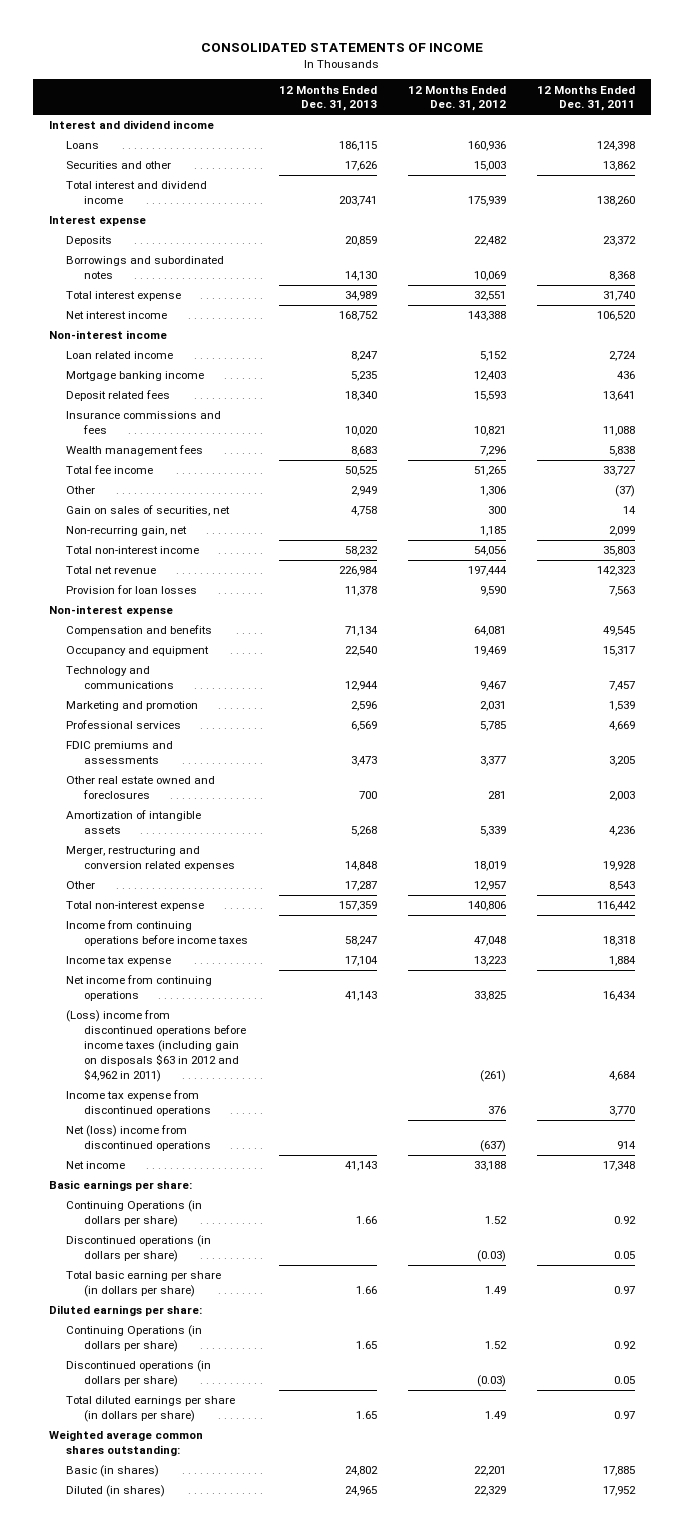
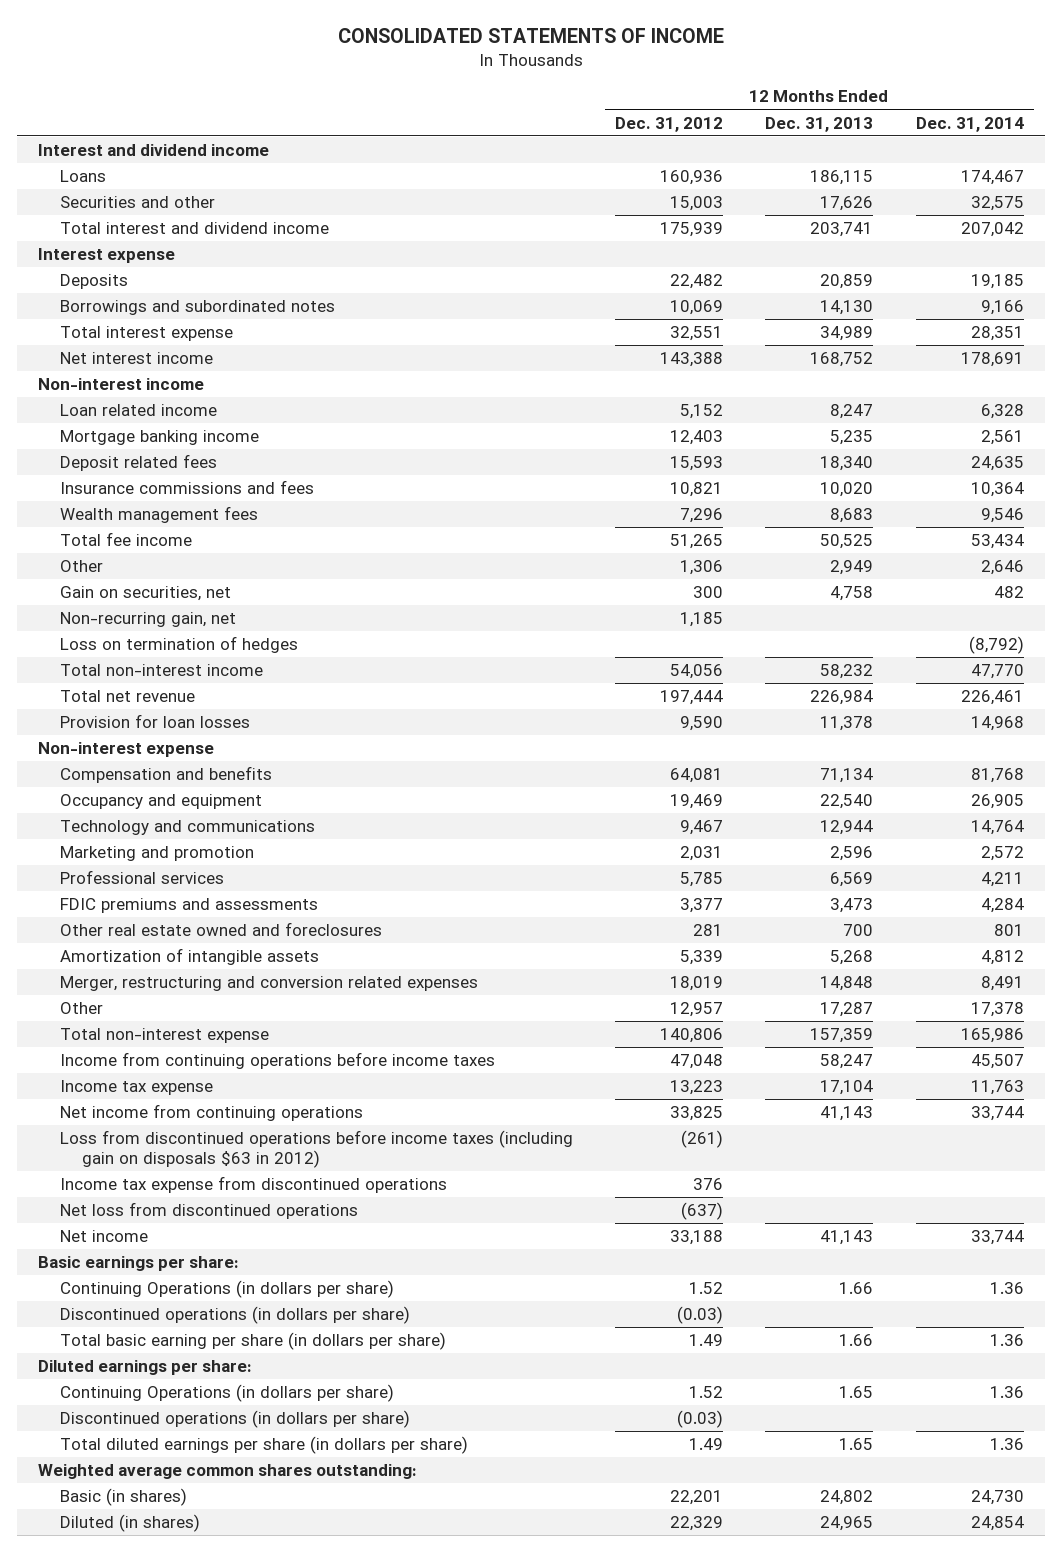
- | 12 Months Ended Dec. 31, 2013 | 12 Months Ended Dec. 31, 2012 | 12 Months Ended Dec. 31, 2011
+ | 12 Months Ended Dec. 31, 2012 | 12 Months Ended Dec. 31, 2013 | 12 Months Ended Dec. 31, 2014
- Gain on sales of securities, net | 4,758 | 300 | 14
+ Gain on securities, net | 300 | 4,758 | 482
+ Loss on termination of hedges | | | (8,792)
- (Loss) income from discontinued operations before income taxes (including gain on disposals $63 in 2012 and $4,962 in 2011) | | (261) | 4,684
+ Loss from discontinued operations before income taxes (including gain on disposals $63 in 2012) | (261) | |
- Net (loss) income from discontinued operations | | (637) | 914
+ Net loss from discontinued operations | (637) | |

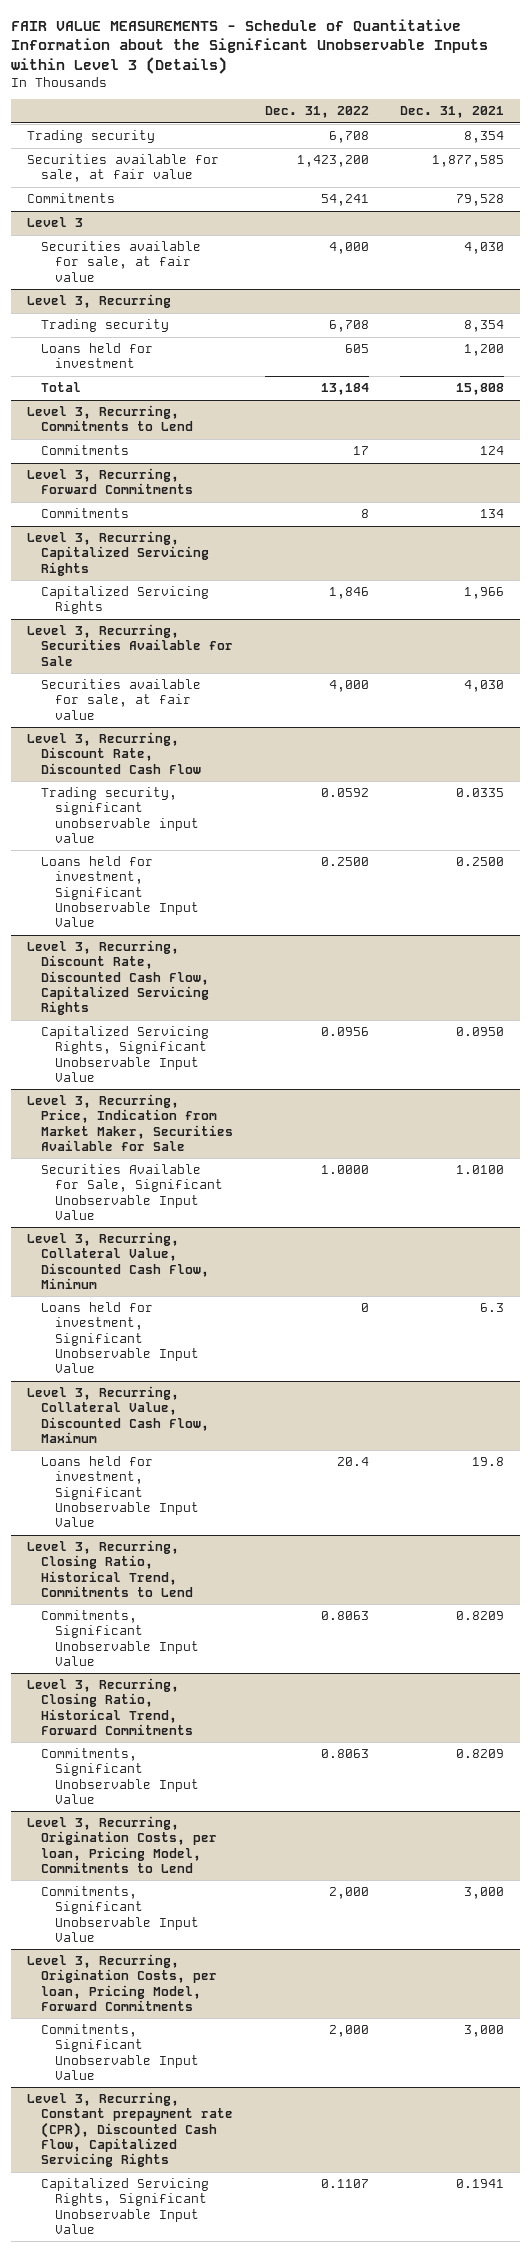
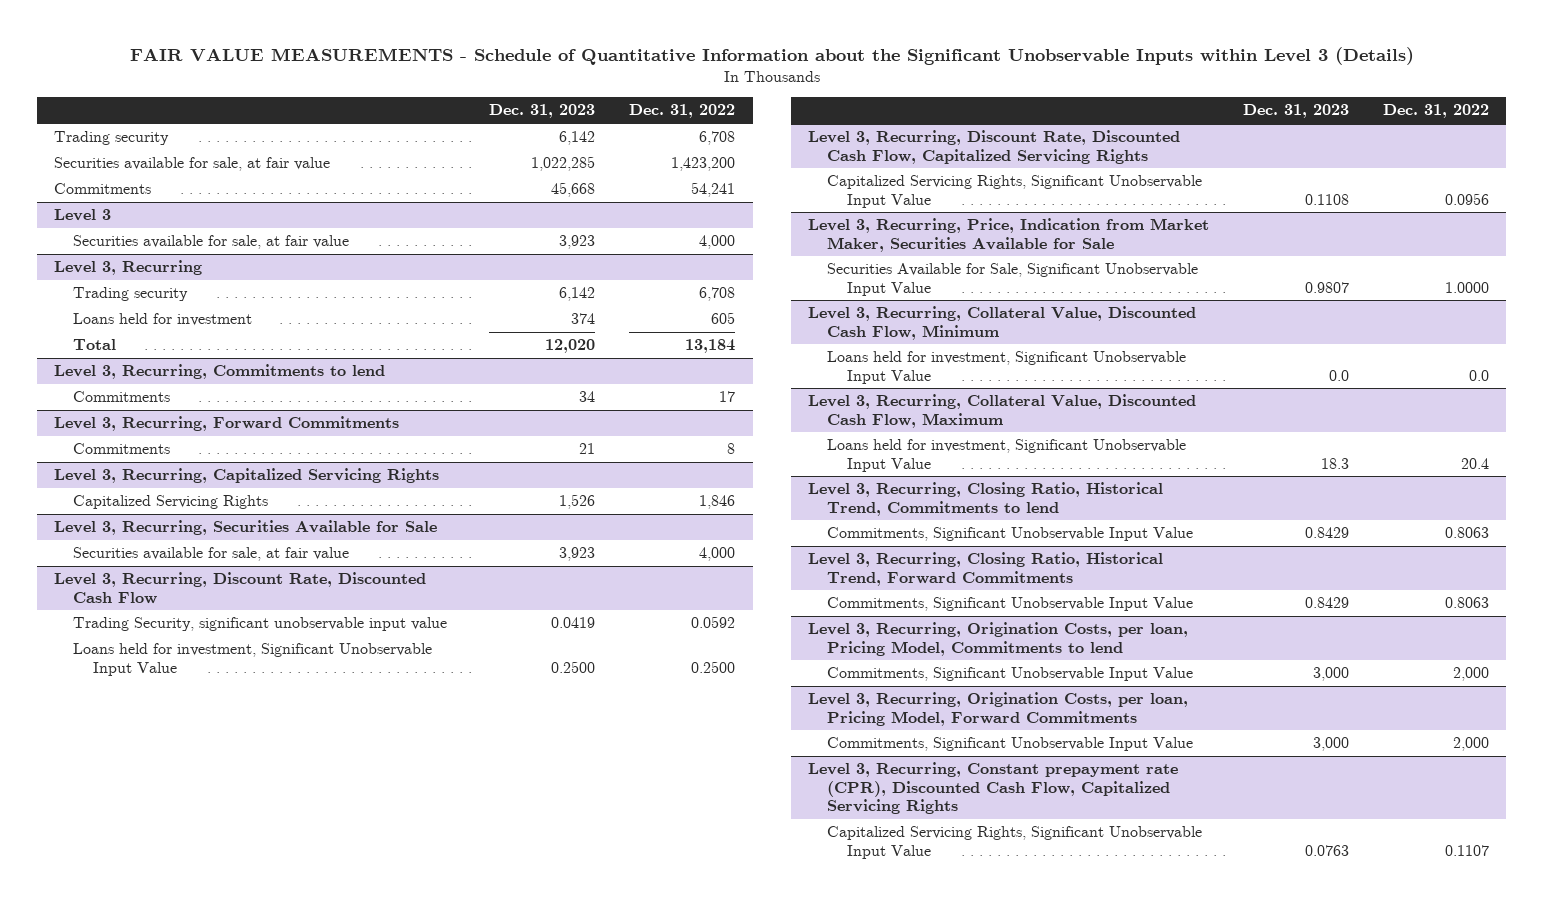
- | Dec. 31, 2022 | Dec. 31, 2021
+ | Dec. 31, 2023 | Dec. 31, 2022
- Level 3, Recurring, Commitments to Lend
+ Level 3, Recurring, Commitments to lend
@ Level 3, Recurring, Discount Rate, Discounted Cash Flow
- Trading security, significant unobservable input value | 0.0592 | 0.0335
+ Trading Security, significant unobservable input value | 0.0419 | 0.0592
@ Level 3, Recurring, Collateral Value, Discounted Cash Flow, Minimum
- Loans held for investment, Significant Unobservable Input Value | 0 | 6.3
+ Loans held for investment, Significant Unobservable Input Value | 0.0 | 0.0
- Level 3, Recurring, Closing Ratio, Historical Trend, Commitments to Lend
+ Level 3, Recurring, Closing Ratio, Historical Trend, Commitments to lend
- Level 3, Recurring, Origination Costs, per loan, Pricing Model, Commitments to Lend
+ Level 3, Recurring, Origination Costs, per loan, Pricing Model, Commitments to lend

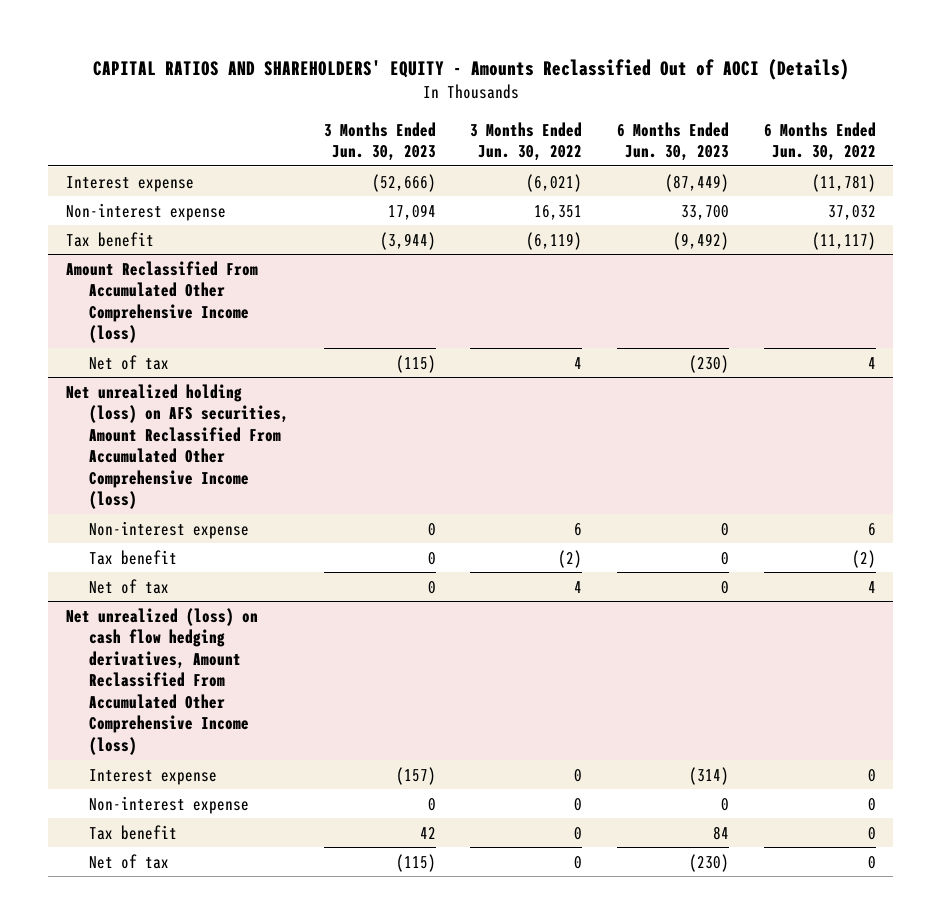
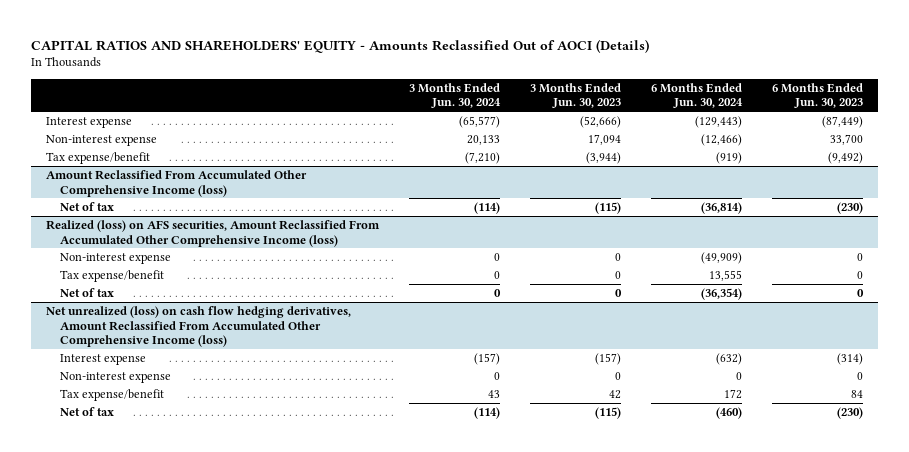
- | 3 Months Ended Jun. 30, 2023 | 3 Months Ended Jun. 30, 2022 | 6 Months Ended Jun. 30, 2023 | 6 Months Ended Jun. 30, 2022
+ | 3 Months Ended Jun. 30, 2024 | 3 Months Ended Jun. 30, 2023 | 6 Months Ended Jun. 30, 2024 | 6 Months Ended Jun. 30, 2023
- Tax benefit | (3,944) | (6,119) | (9,492) | (11,117)
+ Tax expense/benefit | (7,210) | (3,944) | (919) | (9,492)
- Net unrealized holding (loss) on AFS securities, Amount Reclassified From Accumulated Other Comprehensive Income (loss)
+ Realized (loss) on AFS securities, Amount Reclassified From Accumulated Other Comprehensive Income (loss)
- Tax benefit | 0 | (2) | 0 | (2)
+ Tax expense/benefit | 0 | 0 | 13,555 | 0
@ Net unrealized (loss) on cash flow hedging derivatives, Amount Reclassified From Accumulated Other Comprehensive Income (loss)
- Tax benefit | 42 | 0 | 84 | 0
+ Tax expense/benefit | 43 | 42 | 172 | 84

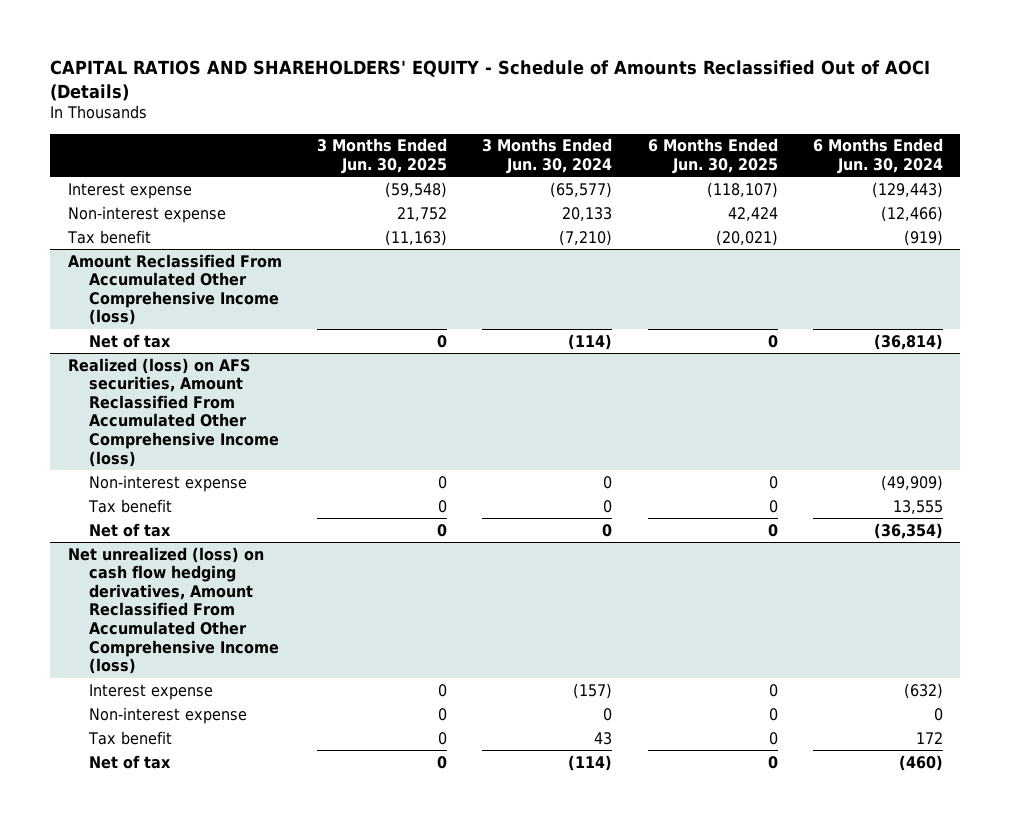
- CAPITAL RATIOS AND SHAREHOLDERS' EQUITY - Amounts Reclassified Out of AOCI (Details)
+ CAPITAL RATIOS AND SHAREHOLDERS' EQUITY - Schedule of Amounts Reclassified Out of AOCI (Details)
- | 3 Months Ended Jun. 30, 2024 | 3 Months Ended Jun. 30, 2023 | 6 Months Ended Jun. 30, 2024 | 6 Months Ended Jun. 30, 2023
+ | 3 Months Ended Jun. 30, 2025 | 3 Months Ended Jun. 30, 2024 | 6 Months Ended Jun. 30, 2025 | 6 Months Ended Jun. 30, 2024
- Tax expense/benefit | (7,210) | (3,944) | (919) | (9,492)
+ Tax benefit | (11,163) | (7,210) | (20,021) | (919)
@ Realized (loss) on AFS securities, Amount Reclassified From Accumulated Other Comprehensive Income (loss)
- Tax expense/benefit | 0 | 0 | 13,555 | 0
+ Tax benefit | 0 | 0 | 0 | 13,555
@ Net unrealized (loss) on cash flow hedging derivatives, Amount Reclassified From Accumulated Other Comprehensive Income (loss)
- Tax expense/benefit | 43 | 42 | 172 | 84
+ Tax benefit | 0 | 43 | 0 | 172

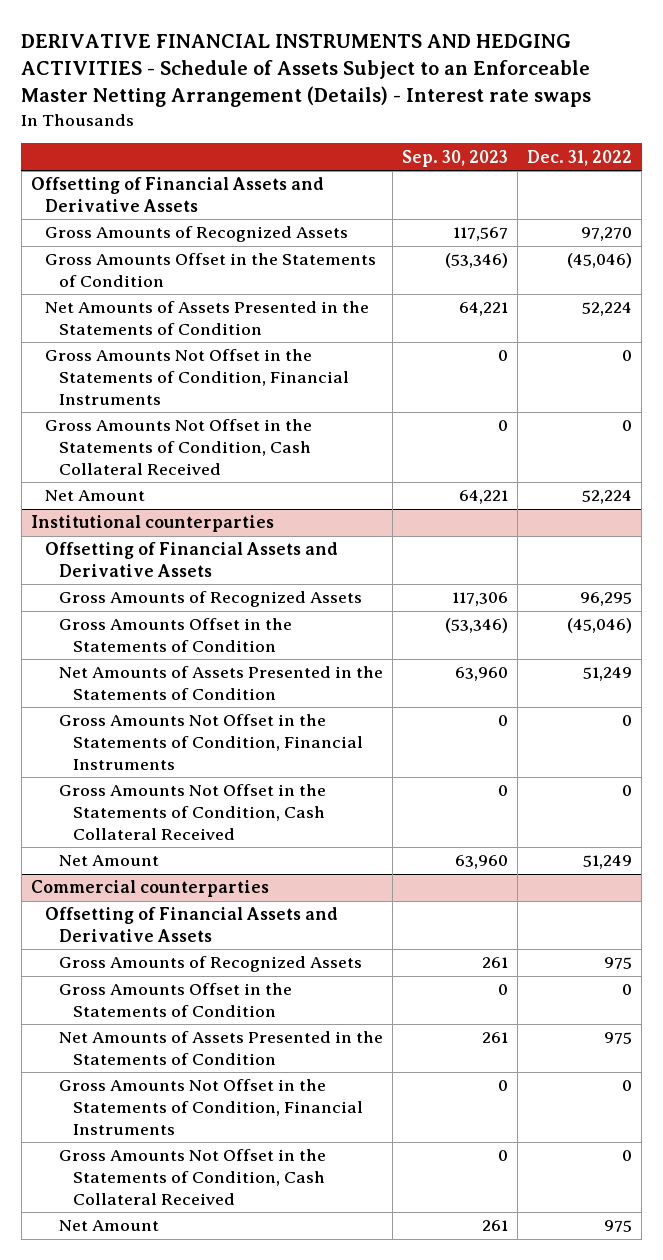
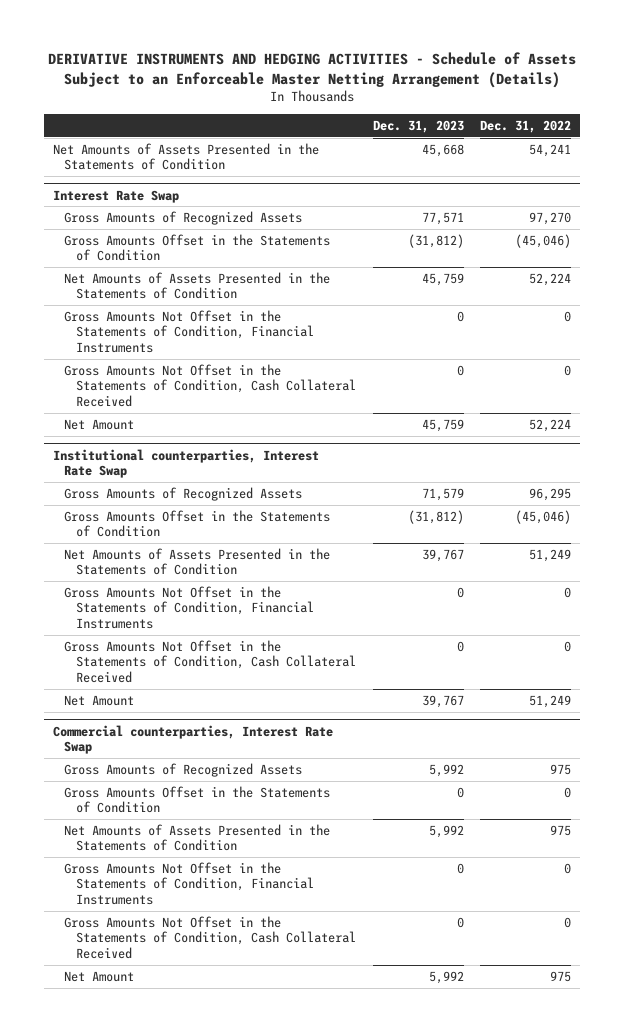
- DERIVATIVE FINANCIAL INSTRUMENTS AND HEDGING ACTIVITIES - Schedule of Assets Subject to an Enforceable Master Netting Arrangement (Details) - Interest rate swaps
+ DERIVATIVE INSTRUMENTS AND HEDGING ACTIVITIES - Schedule of Assets Subject to an Enforceable Master Netting Arrangement (Details)
- | Sep. 30, 2023 | Dec. 31, 2022
+ | Dec. 31, 2023 | Dec. 31, 2022
- Offsetting of Financial Assets and Derivative Assets
+ Net Amounts of Assets Presented in the Statements of Condition | 45,668 | 54,241
+ Interest Rate Swap
- Institutional counterparties
- Offsetting of Financial Assets and Derivative Assets
+ Institutional counterparties, Interest Rate Swap
- Commercial counterparties
- Offsetting of Financial Assets and Derivative Assets
+ Commercial counterparties, Interest Rate Swap

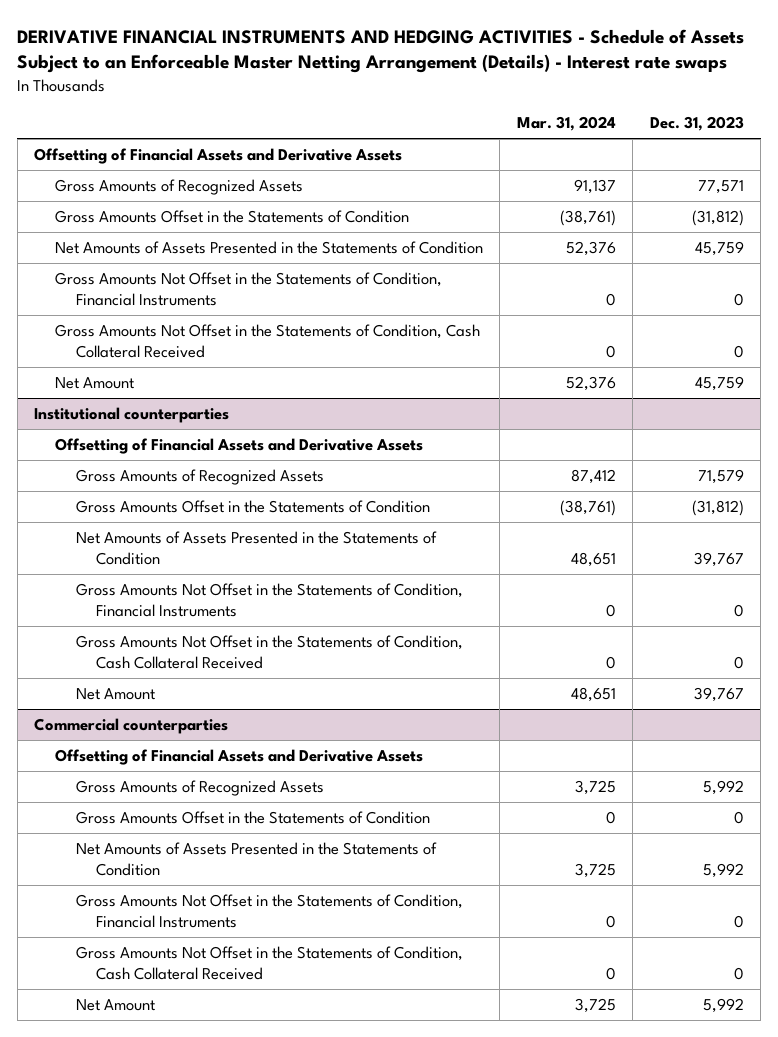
- DERIVATIVE INSTRUMENTS AND HEDGING ACTIVITIES - Schedule of Assets Subject to an Enforceable Master Netting Arrangement (Details)
+ DERIVATIVE FINANCIAL INSTRUMENTS AND HEDGING ACTIVITIES - Schedule of Assets Subject to an Enforceable Master Netting Arrangement (Details) - Interest rate swaps
- | Dec. 31, 2023 | Dec. 31, 2022
+ | Mar. 31, 2024 | Dec. 31, 2023
- Net Amounts of Assets Presented in the Statements of Condition | 45,668 | 54,241
- Interest Rate Swap
+ Offsetting of Financial Assets and Derivative Assets
- Institutional counterparties, Interest Rate Swap
+ Institutional counterparties
+ Offsetting of Financial Assets and Derivative Assets
- Commercial counterparties, Interest Rate Swap
+ Commercial counterparties
+ Offsetting of Financial Assets and Derivative Assets

